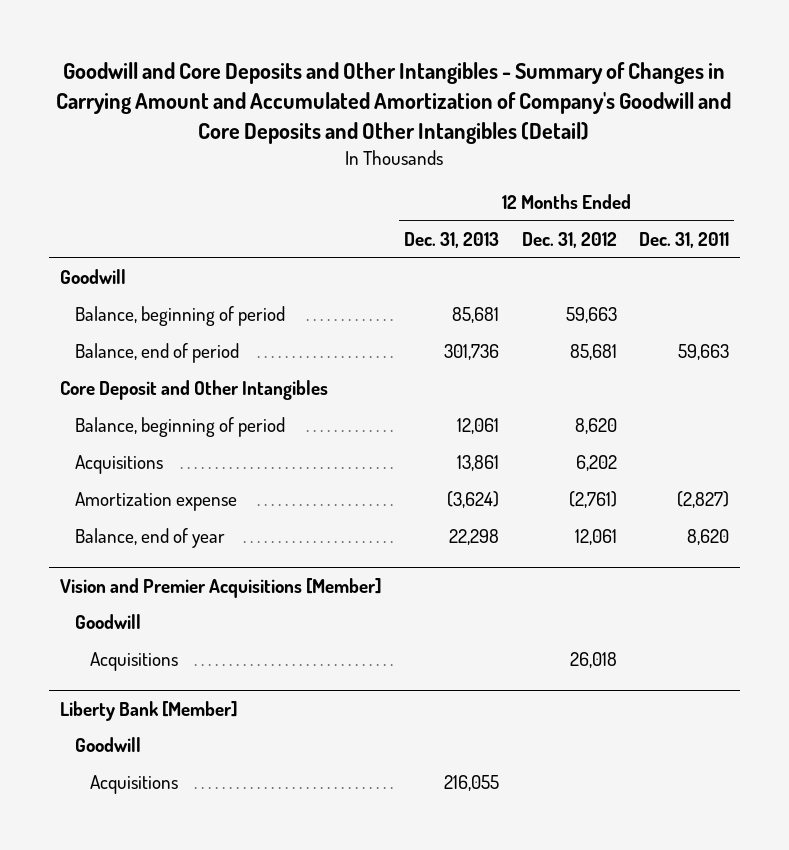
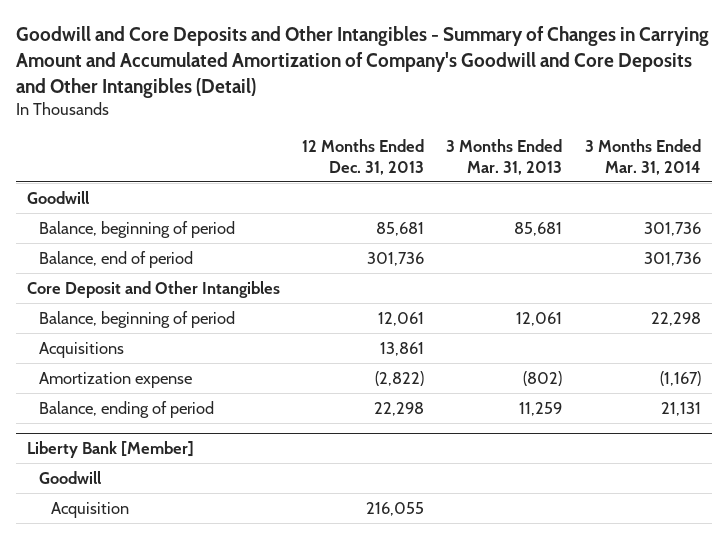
- | 12 Months Ended Dec. 31, 2013 | 12 Months Ended Dec. 31, 2012 | 12 Months Ended Dec. 31, 2011
+ | 12 Months Ended Dec. 31, 2013 | 3 Months Ended Mar. 31, 2013 | 3 Months Ended Mar. 31, 2014
- Amortization expense | (3,624) | (2,761) | (2,827)
- Balance, end of year | 22,298 | 12,061 | 8,620
- Vision and Premier Acquisitions [Member]
- Goodwill
- Acquisitions | | 26,018 |
+ Amortization expense | (2,822) | (802) | (1,167)
+ Balance, ending of period | 22,298 | 11,259 | 21,131
@ Liberty Bank [Member]
- Acquisitions | 216,055 | |
+ Acquisition | 216,055 | |

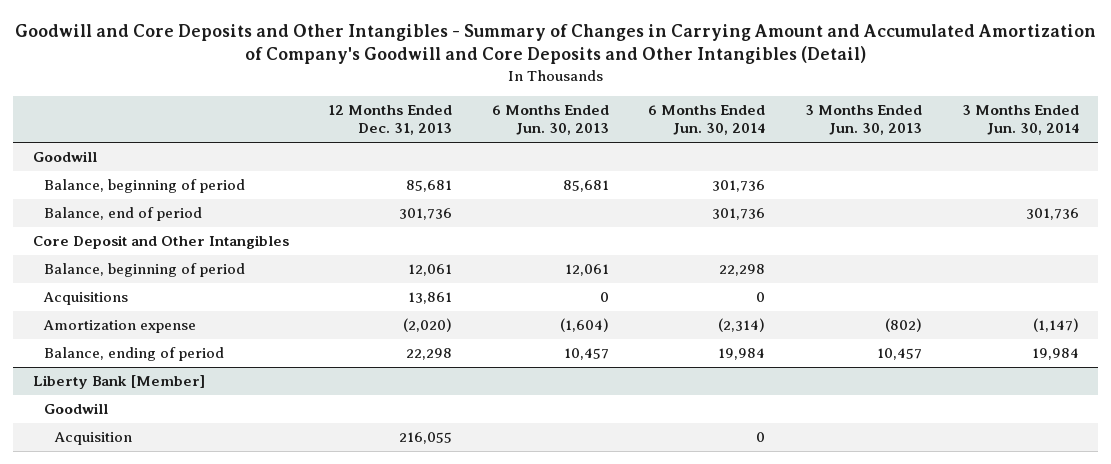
- | 12 Months Ended Dec. 31, 2013 | 3 Months Ended Mar. 31, 2013 | 3 Months Ended Mar. 31, 2014
+ | 12 Months Ended Dec. 31, 2013 | 6 Months Ended Jun. 30, 2013 | 6 Months Ended Jun. 30, 2014 | 3 Months Ended Jun. 30, 2013 | 3 Months Ended Jun. 30, 2014
- Amortization expense | (2,822) | (802) | (1,167)
+ Amortization expense | (2,020) | (1,604) | (2,314) | (802) | (1,147)

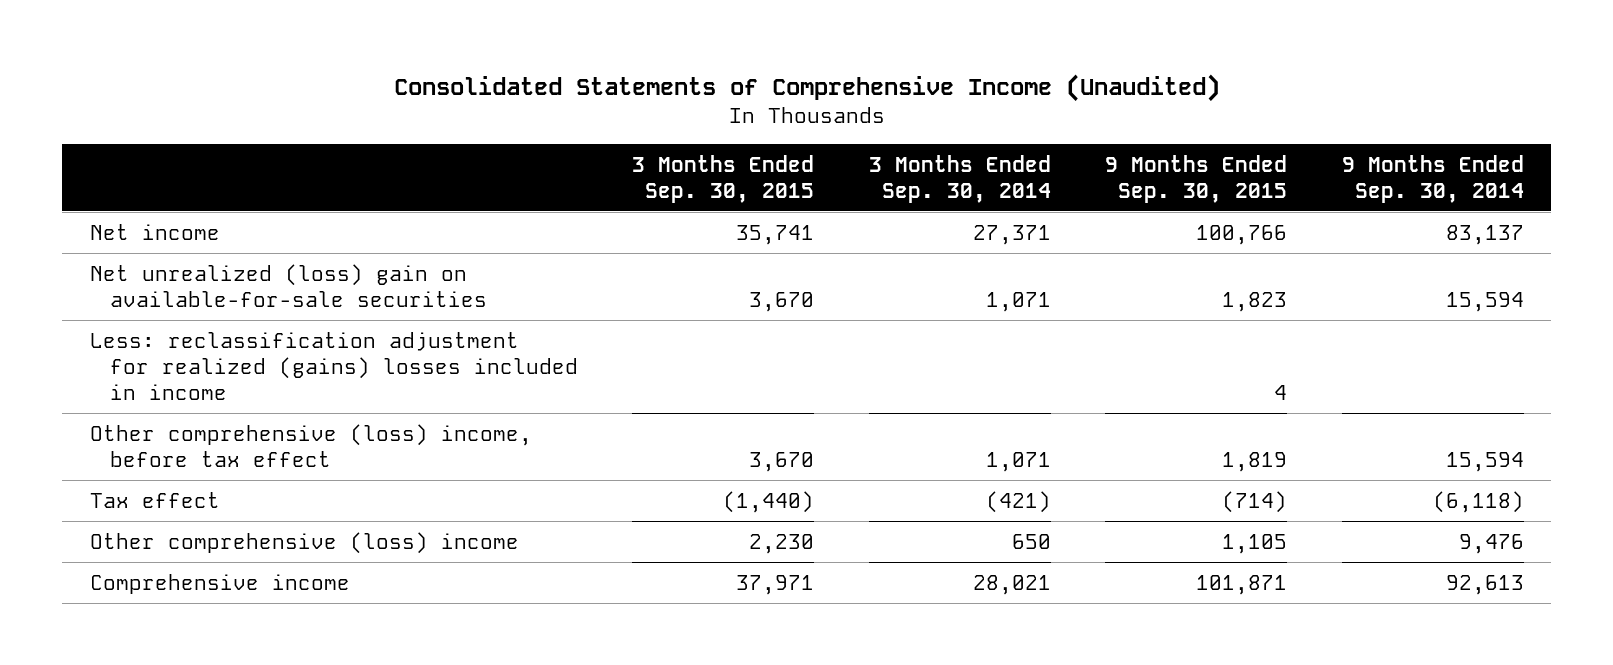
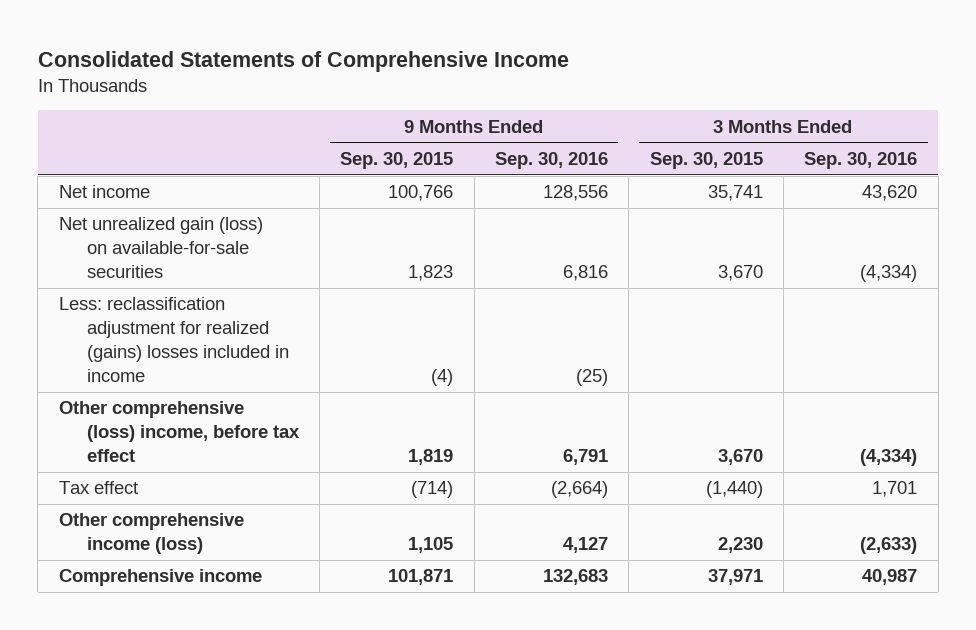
- Consolidated Statements of Comprehensive Income (Unaudited)
+ Consolidated Statements of Comprehensive Income
- | 3 Months Ended Sep. 30, 2015 | 3 Months Ended Sep. 30, 2014 | 9 Months Ended Sep. 30, 2015 | 9 Months Ended Sep. 30, 2014
+ | 9 Months Ended Sep. 30, 2015 | 9 Months Ended Sep. 30, 2016 | 3 Months Ended Sep. 30, 2015 | 3 Months Ended Sep. 30, 2016
- Net unrealized (loss) gain on available-for-sale securities | 3,670 | 1,071 | 1,823 | 15,594
- Less: reclassification adjustment for realized (gains) losses included in income | | | 4 |
+ Net unrealized gain (loss) on available-for-sale securities | 1,823 | 6,816 | 3,670 | (4,334)
+ Less: reclassification adjustment for realized (gains) losses included in income | (4) | (25) | |
- Other comprehensive (loss) income | 2,230 | 650 | 1,105 | 9,476
+ Other comprehensive income (loss) | 1,105 | 4,127 | 2,230 | (2,633)

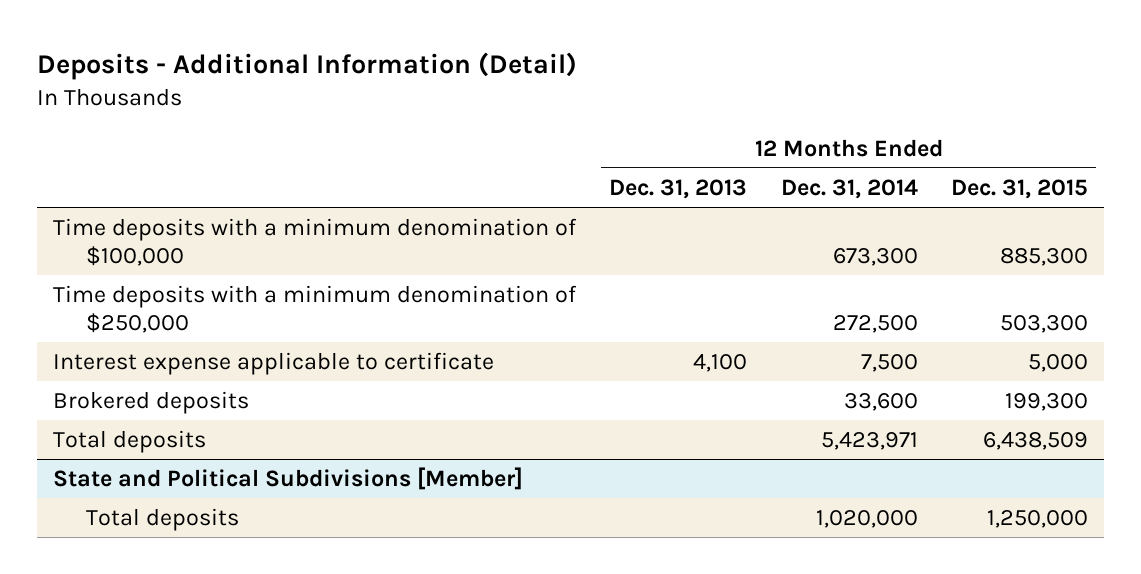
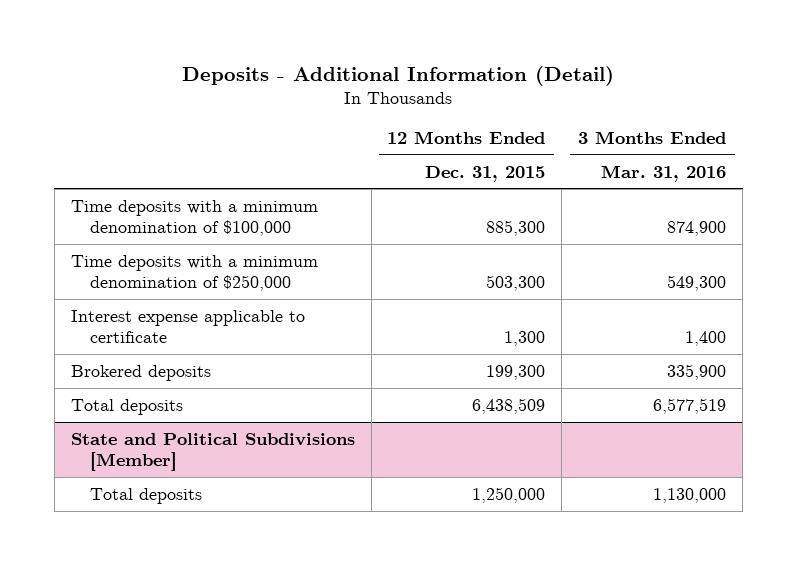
- | 12 Months Ended Dec. 31, 2013 | 12 Months Ended Dec. 31, 2014 | 12 Months Ended Dec. 31, 2015
+ | 12 Months Ended Dec. 31, 2015 | 3 Months Ended Mar. 31, 2016
- Interest expense applicable to certificate | 4,100 | 7,500 | 5,000
+ Interest expense applicable to certificate | 1,300 | 1,400

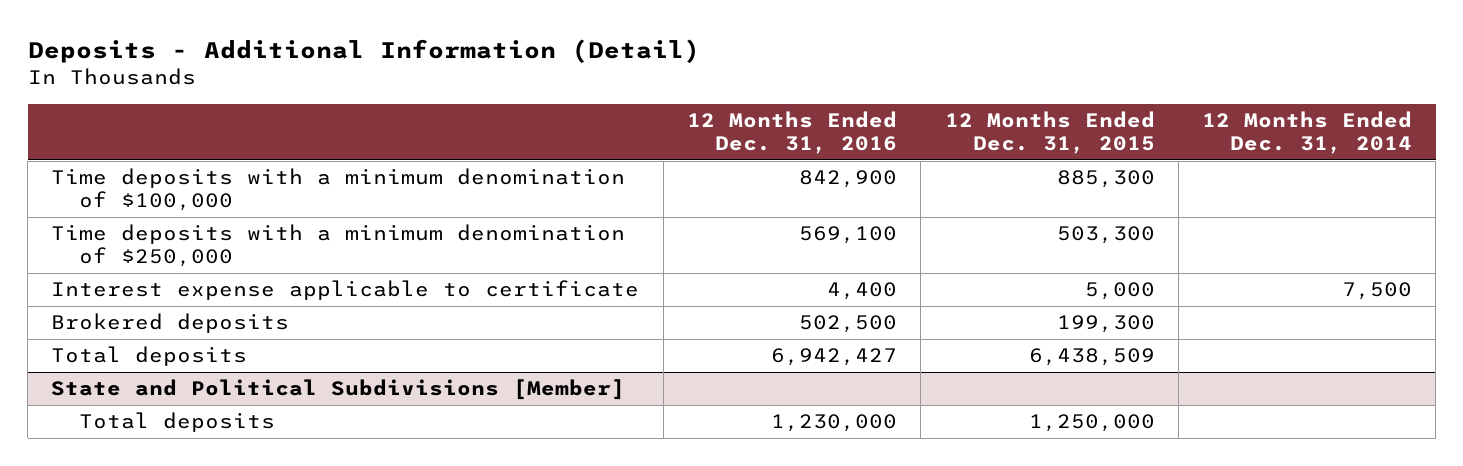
- | 12 Months Ended Dec. 31, 2015 | 3 Months Ended Mar. 31, 2016
+ | 12 Months Ended Dec. 31, 2016 | 12 Months Ended Dec. 31, 2015 | 12 Months Ended Dec. 31, 2014
- Interest expense applicable to certificate | 1,300 | 1,400
+ Interest expense applicable to certificate | 4,400 | 5,000 | 7,500

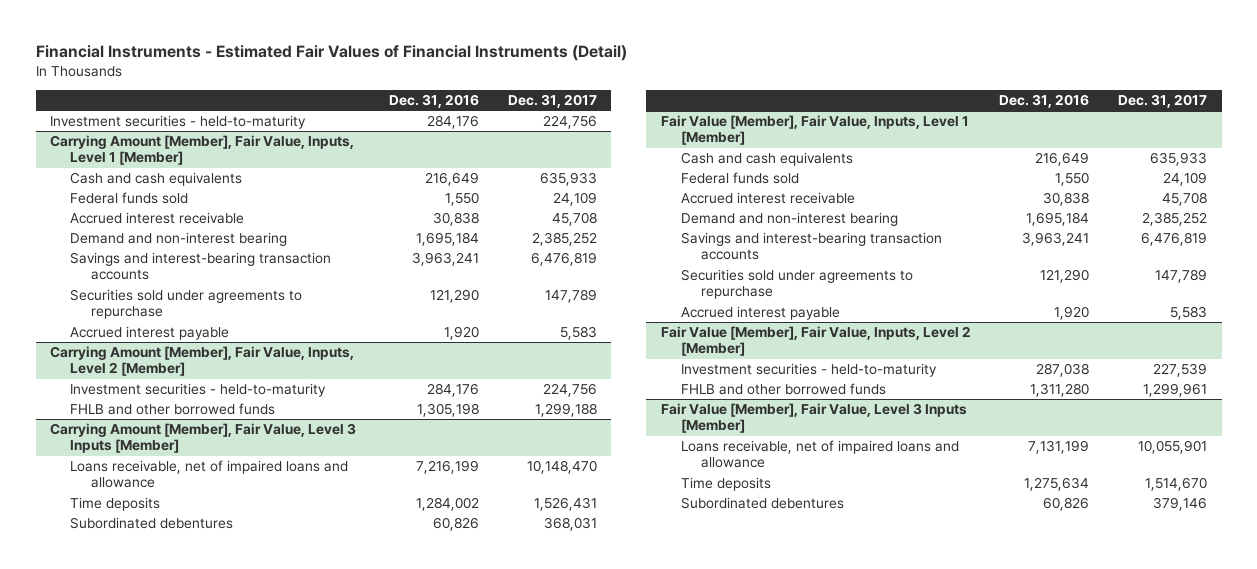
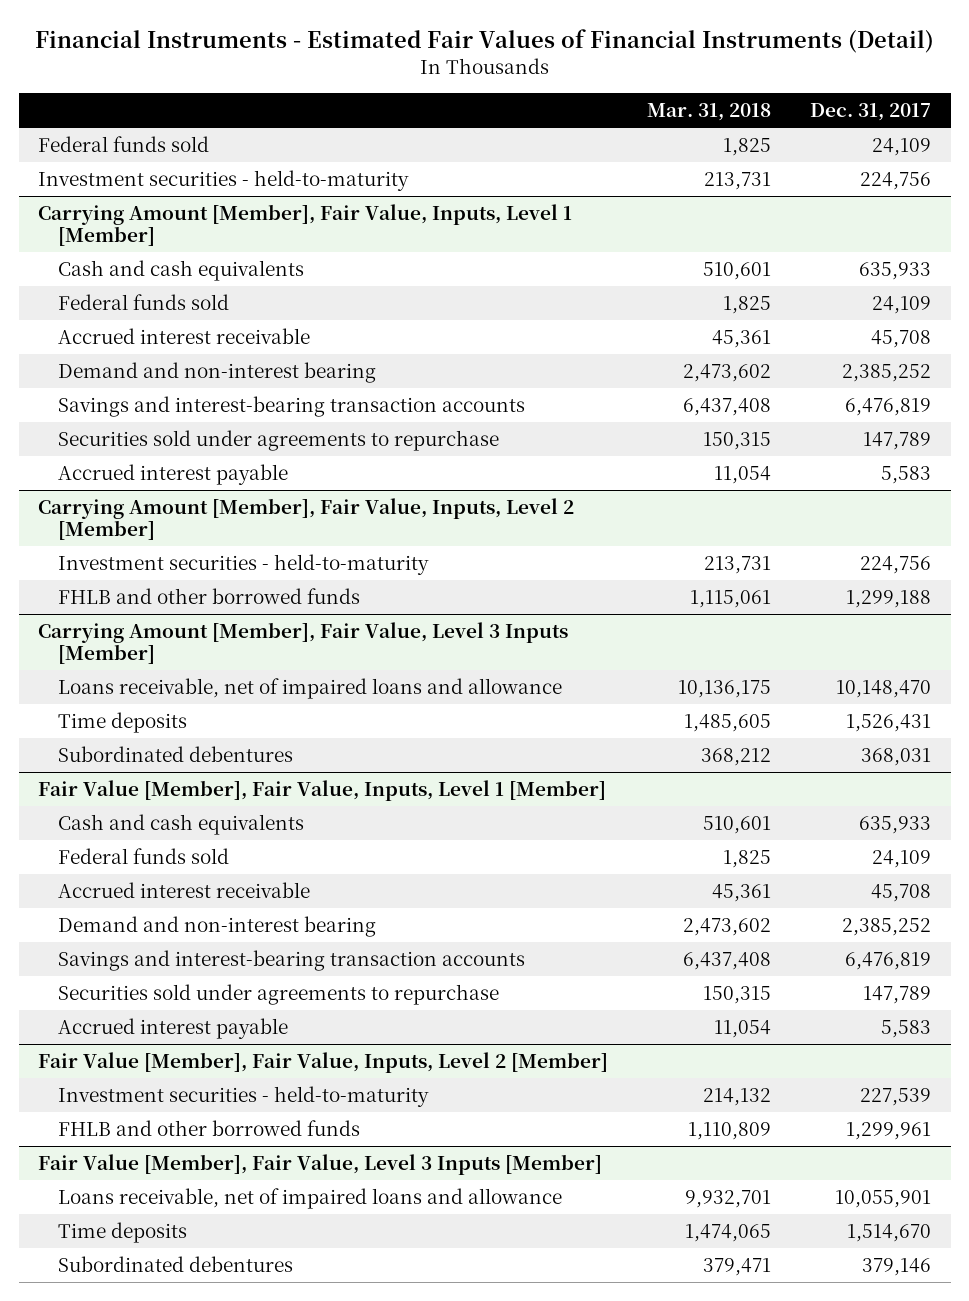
- | Dec. 31, 2016 | Dec. 31, 2017
+ | Mar. 31, 2018 | Dec. 31, 2017
+ Federal funds sold | 1,825 | 24,109

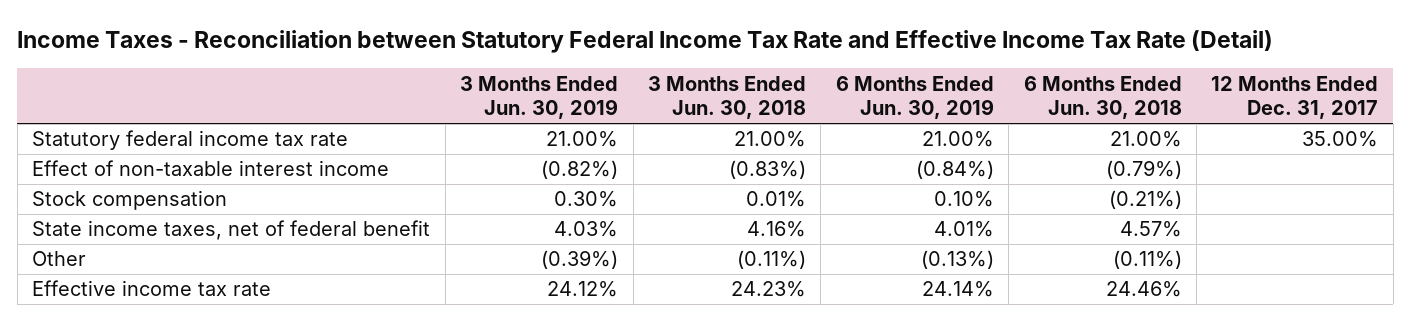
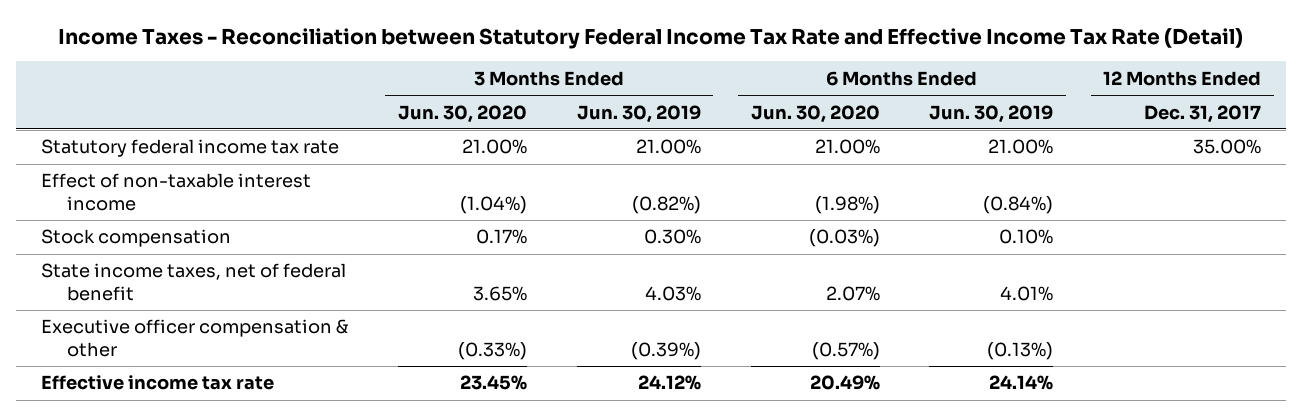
- | 3 Months Ended Jun. 30, 2019 | 3 Months Ended Jun. 30, 2018 | 6 Months Ended Jun. 30, 2019 | 6 Months Ended Jun. 30, 2018 | 12 Months Ended Dec. 31, 2017
+ | 3 Months Ended Jun. 30, 2020 | 3 Months Ended Jun. 30, 2019 | 6 Months Ended Jun. 30, 2020 | 6 Months Ended Jun. 30, 2019 | 12 Months Ended Dec. 31, 2017
- Other | (0.39%) | (0.11%) | (0.13%) | (0.11%) |
+ Executive officer compensation & other | (0.33%) | (0.39%) | (0.57%) | (0.13%) |

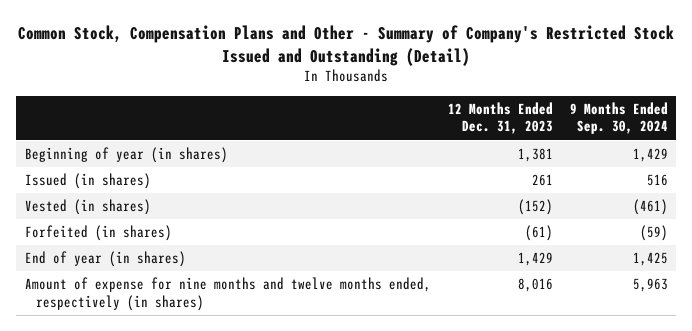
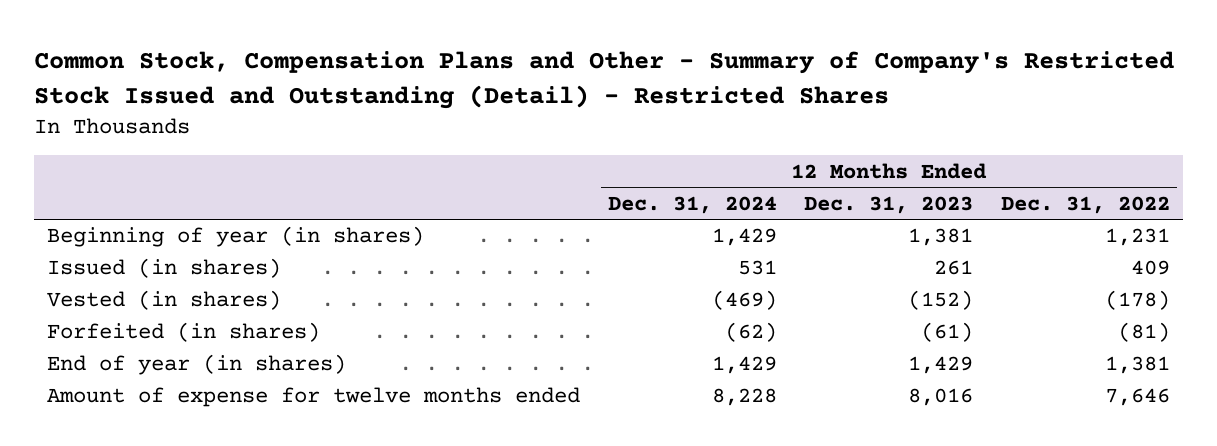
- Common Stock, Compensation Plans and Other - Summary of Company's Restricted Stock Issued and Outstanding (Detail)
+ Common Stock, Compensation Plans and Other - Summary of Company's Restricted Stock Issued and Outstanding (Detail) - Restricted Shares
- | 12 Months Ended Dec. 31, 2023 | 9 Months Ended Sep. 30, 2024
+ | 12 Months Ended Dec. 31, 2024 | 12 Months Ended Dec. 31, 2023 | 12 Months Ended Dec. 31, 2022
- Amount of expense for nine months and twelve months ended, respectively (in shares) | 8,016 | 5,963
+ Amount of expense for twelve months ended | 8,228 | 8,016 | 7,646

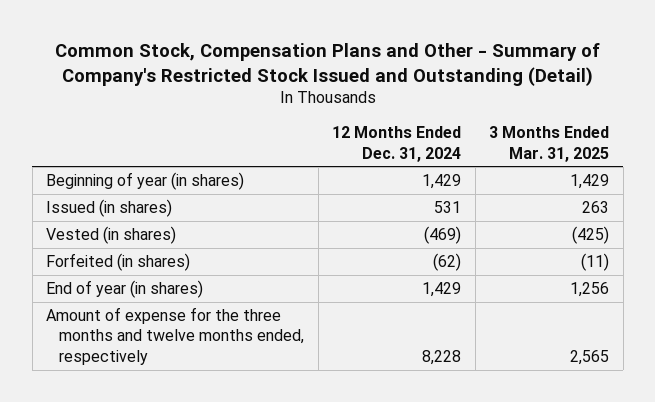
- Common Stock, Compensation Plans and Other - Summary of Company's Restricted Stock Issued and Outstanding (Detail) - Restricted Shares
+ Common Stock, Compensation Plans and Other - Summary of Company's Restricted Stock Issued and Outstanding (Detail)
- | 12 Months Ended Dec. 31, 2024 | 12 Months Ended Dec. 31, 2023 | 12 Months Ended Dec. 31, 2022
+ | 12 Months Ended Dec. 31, 2024 | 3 Months Ended Mar. 31, 2025
- Amount of expense for twelve months ended | 8,228 | 8,016 | 7,646
+ Amount of expense for the three months and twelve months ended, respectively | 8,228 | 2,565

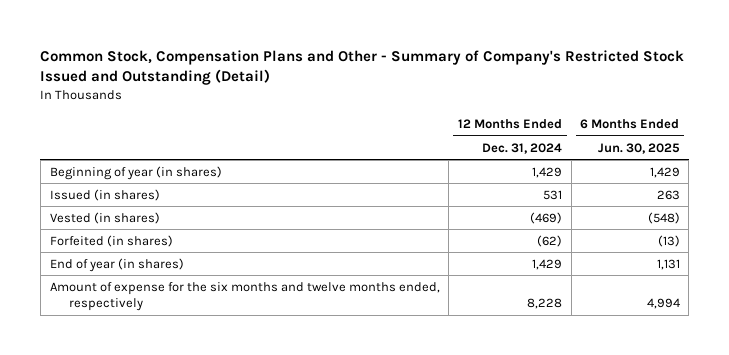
- | 12 Months Ended Dec. 31, 2024 | 3 Months Ended Mar. 31, 2025
+ | 12 Months Ended Dec. 31, 2024 | 6 Months Ended Jun. 30, 2025
- Amount of expense for the three months and twelve months ended, respectively | 8,228 | 2,565
+ Amount of expense for the six months and twelve months ended, respectively | 8,228 | 4,994

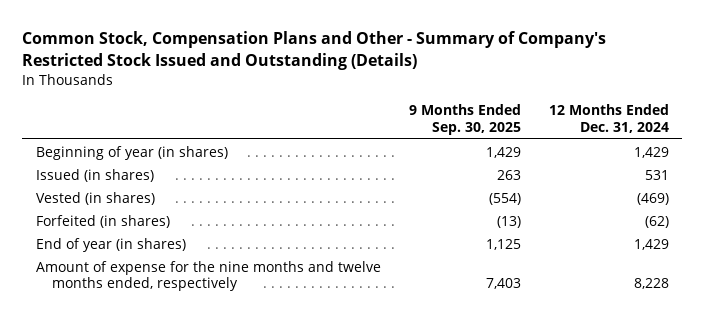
- Common Stock, Compensation Plans and Other - Summary of Company's Restricted Stock Issued and Outstanding (Detail)
+ Common Stock, Compensation Plans and Other - Summary of Company's Restricted Stock Issued and Outstanding (Details)
- | 12 Months Ended Dec. 31, 2024 | 6 Months Ended Jun. 30, 2025
+ | 9 Months Ended Sep. 30, 2025 | 12 Months Ended Dec. 31, 2024
- Amount of expense for the six months and twelve months ended, respectively | 8,228 | 4,994
+ Amount of expense for the nine months and twelve months ended, respectively | 7,403 | 8,228

